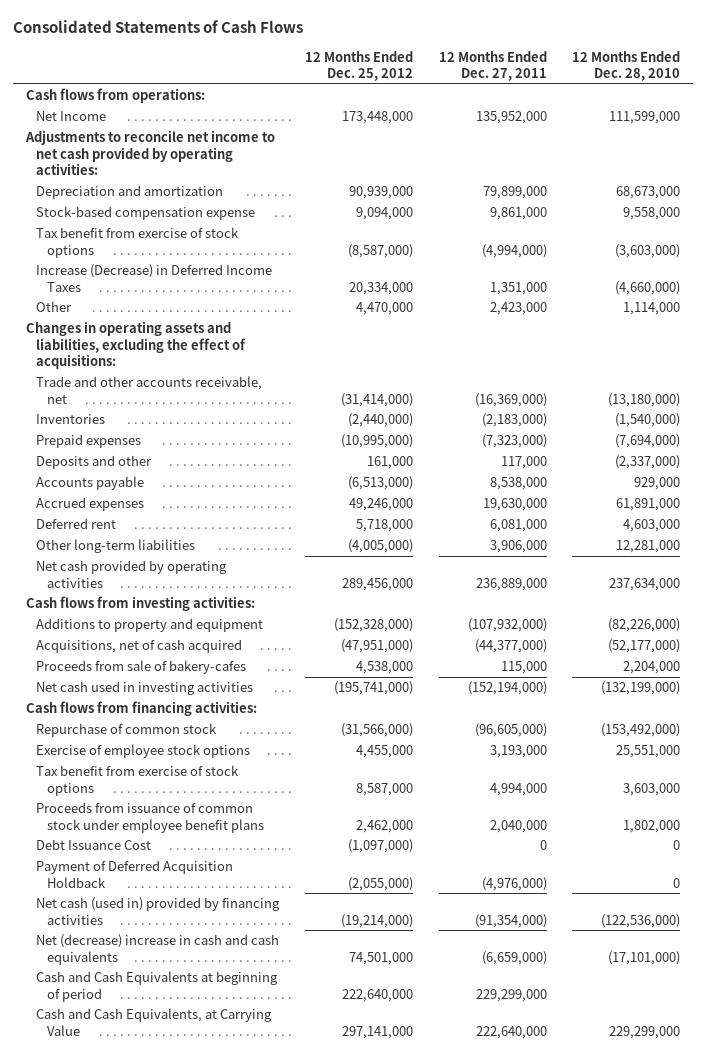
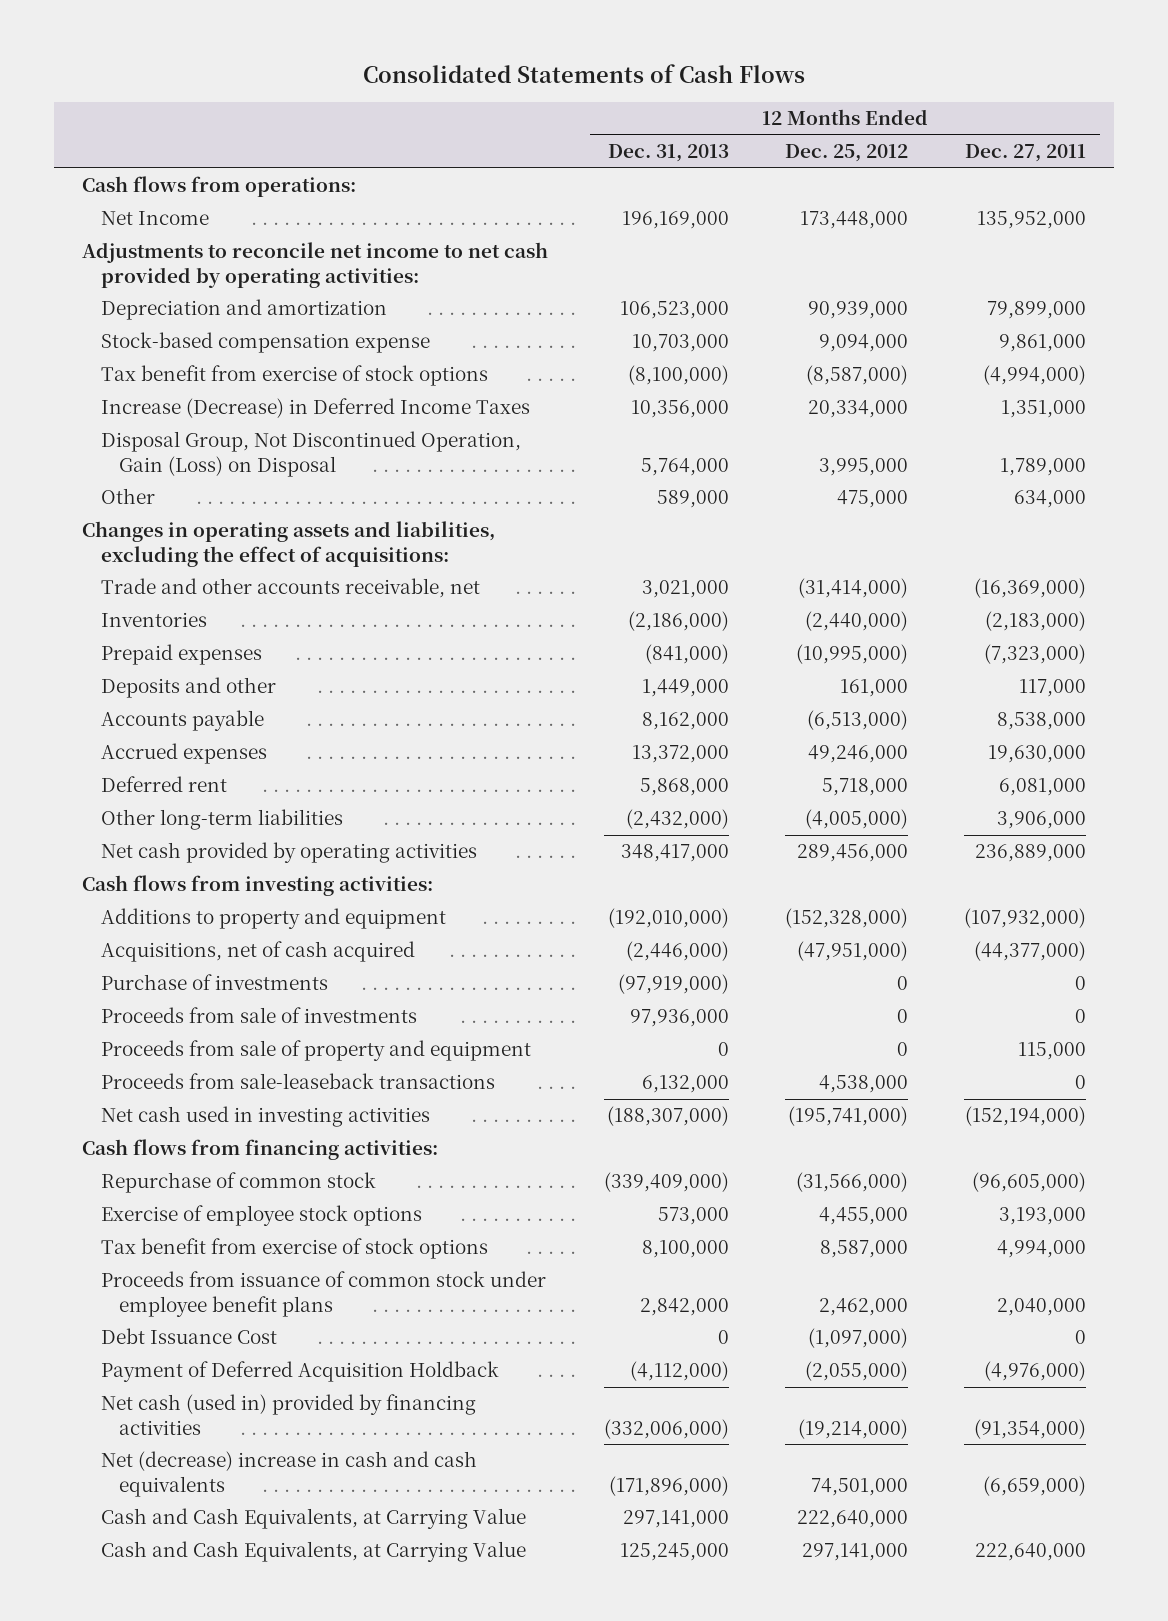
- | 12 Months Ended Dec. 25, 2012 | 12 Months Ended Dec. 27, 2011 | 12 Months Ended Dec. 28, 2010
+ | 12 Months Ended Dec. 31, 2013 | 12 Months Ended Dec. 25, 2012 | 12 Months Ended Dec. 27, 2011
- Other | 4,470,000 | 2,423,000 | 1,114,000
+ Disposal Group, Not Discontinued Operation, Gain (Loss) on Disposal | 5,764,000 | 3,995,000 | 1,789,000
+ Other | 589,000 | 475,000 | 634,000
- Proceeds from sale of bakery-cafes | 4,538,000 | 115,000 | 2,204,000
+ Purchase of investments | (97,919,000) | 0 | 0
+ Proceeds from sale of investments | 97,936,000 | 0 | 0
+ Proceeds from sale of property and equipment | 0 | 0 | 115,000
+ Proceeds from sale-leaseback transactions | 6,132,000 | 4,538,000 | 0
- Cash and Cash Equivalents at beginning of period | 222,640,000 | 229,299,000 |
+ Cash and Cash Equivalents, at Carrying Value | 297,141,000 | 222,640,000 |

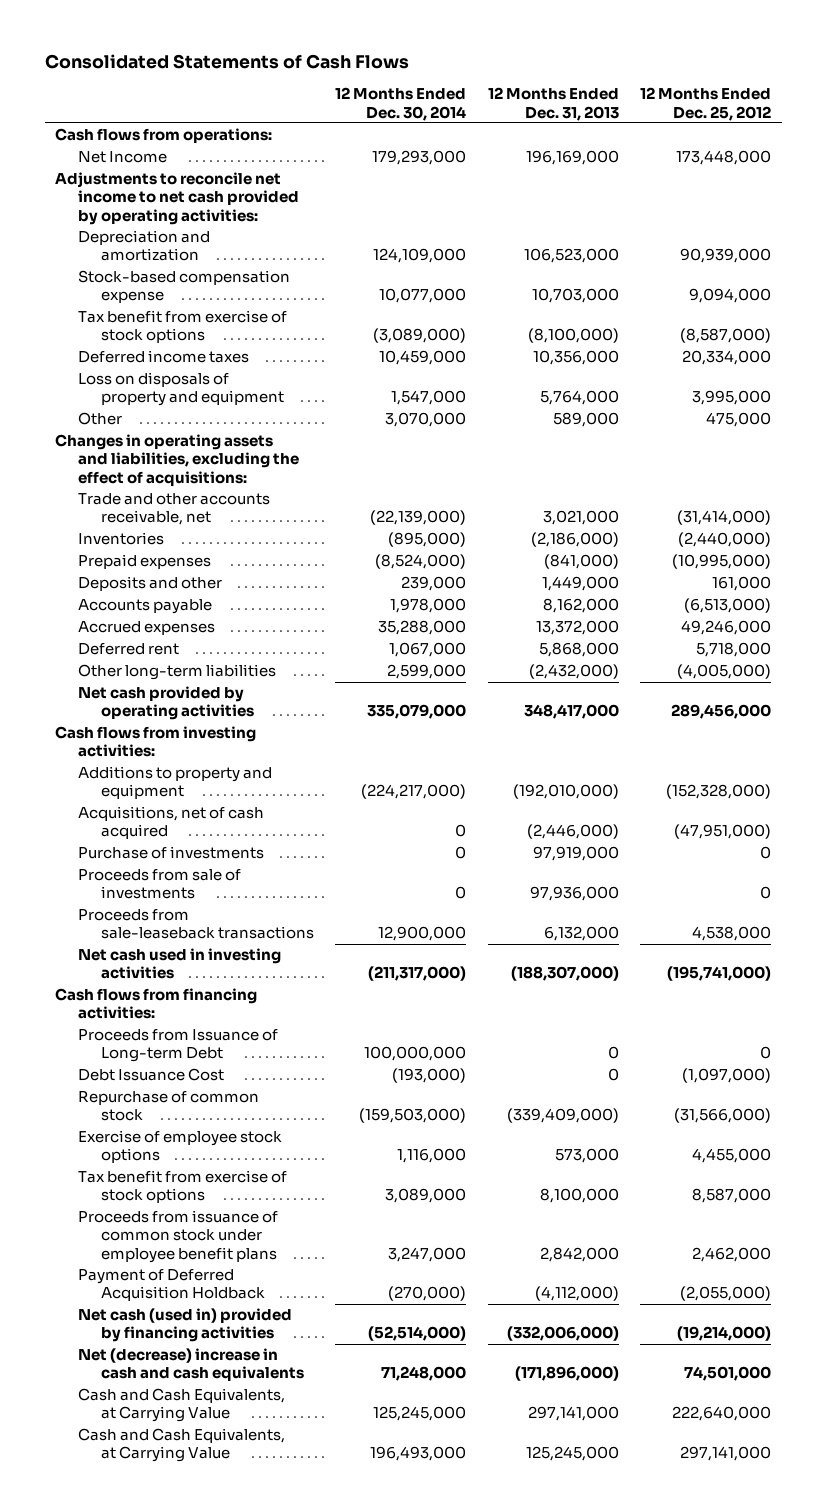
- | 12 Months Ended Dec. 31, 2013 | 12 Months Ended Dec. 25, 2012 | 12 Months Ended Dec. 27, 2011
+ | 12 Months Ended Dec. 30, 2014 | 12 Months Ended Dec. 31, 2013 | 12 Months Ended Dec. 25, 2012
- Increase (Decrease) in Deferred Income Taxes | 10,356,000 | 20,334,000 | 1,351,000
- Disposal Group, Not Discontinued Operation, Gain (Loss) on Disposal | 5,764,000 | 3,995,000 | 1,789,000
+ Deferred income taxes | 10,459,000 | 10,356,000 | 20,334,000
+ Loss on disposals of property and equipment | 1,547,000 | 5,764,000 | 3,995,000
- Purchase of investments | (97,919,000) | 0 | 0
+ Purchase of investments | 0 | 97,919,000 | 0
- Proceeds from sale of property and equipment | 0 | 0 | 115,000
+ Proceeds from Issuance of Long-term Debt | 100,000,000 | 0 | 0
moved up: Debt Issuance Cost | (193,000) | 0 | (1,097,000)

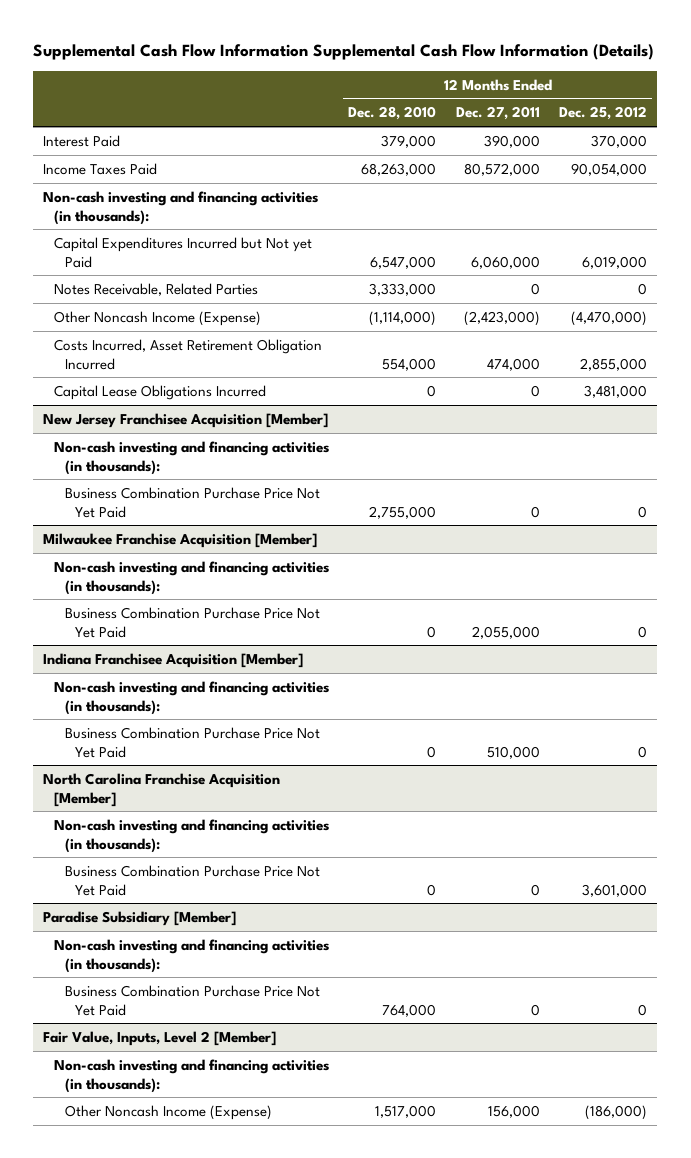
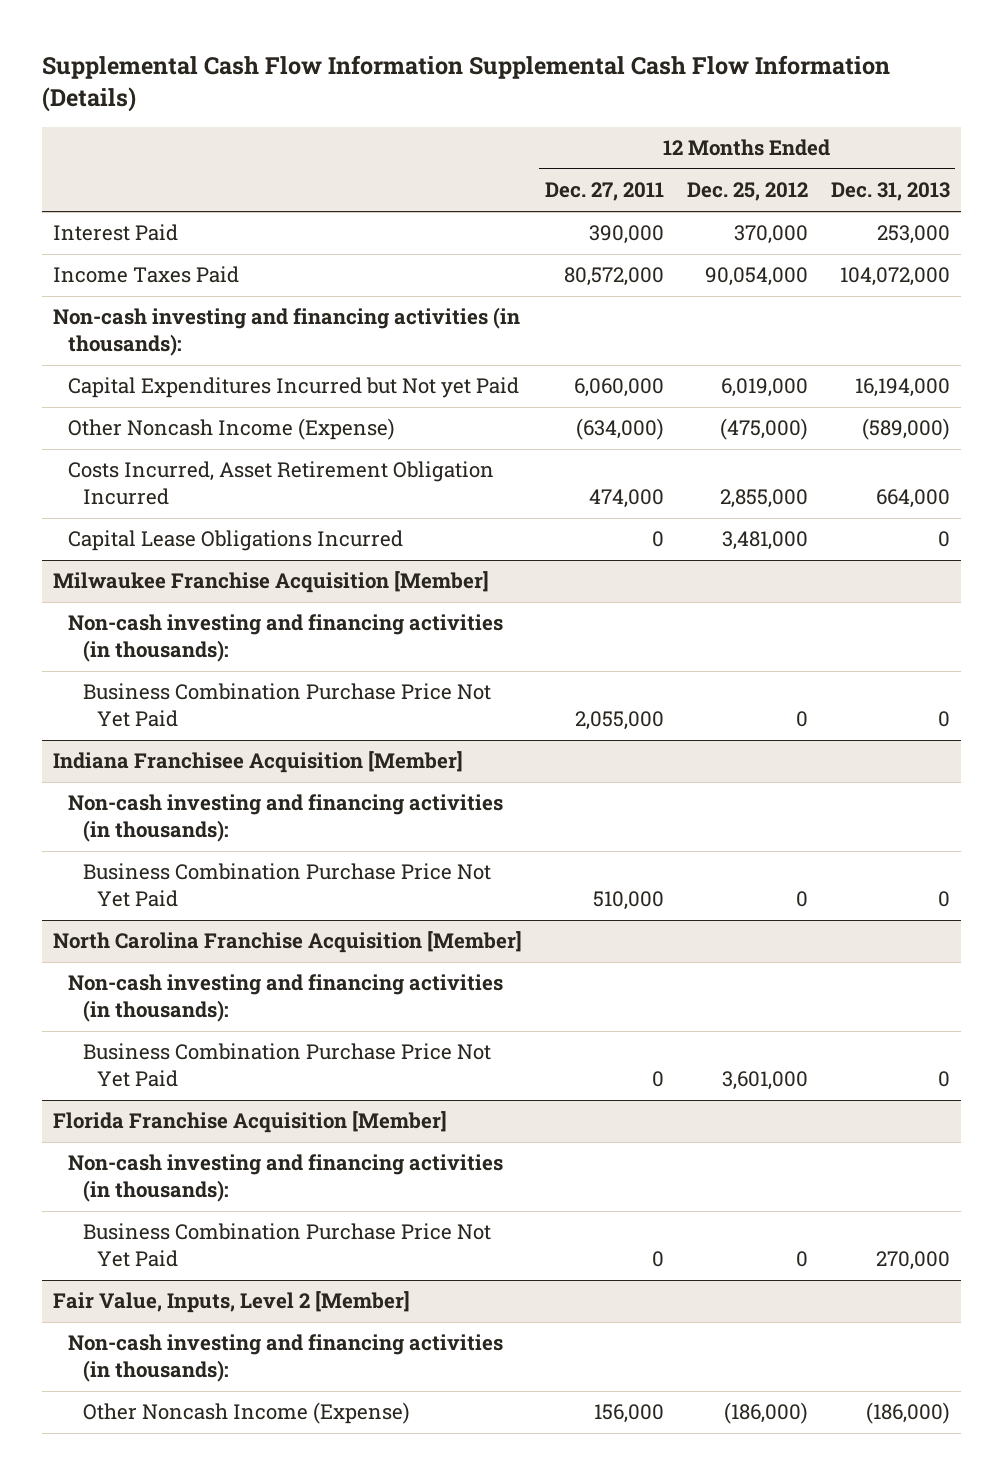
- | 12 Months Ended Dec. 28, 2010 | 12 Months Ended Dec. 27, 2011 | 12 Months Ended Dec. 25, 2012
+ | 12 Months Ended Dec. 27, 2011 | 12 Months Ended Dec. 25, 2012 | 12 Months Ended Dec. 31, 2013
- Notes Receivable, Related Parties | 3,333,000 | 0 | 0
- Other Noncash Income (Expense) | (1,114,000) | (2,423,000) | (4,470,000)
+ Other Noncash Income (Expense) | (634,000) | (475,000) | (589,000)
- New Jersey Franchisee Acquisition [Member]
- Non-cash investing and financing activities (in thousands):
- Business Combination Purchase Price Not Yet Paid | 2,755,000 | 0 | 0
- Paradise Subsidiary [Member]
+ Florida Franchise Acquisition [Member]

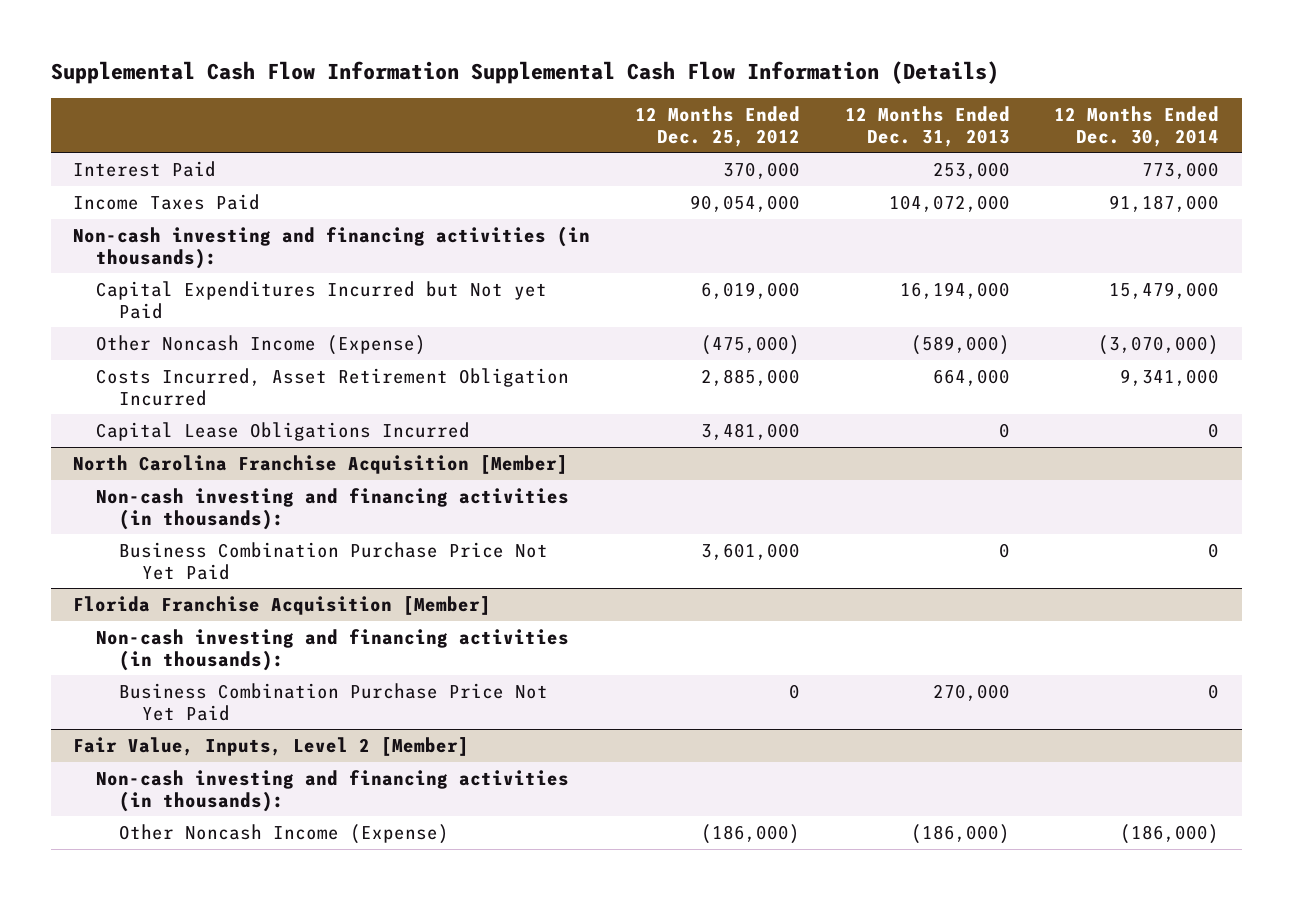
- | 12 Months Ended Dec. 27, 2011 | 12 Months Ended Dec. 25, 2012 | 12 Months Ended Dec. 31, 2013
+ | 12 Months Ended Dec. 25, 2012 | 12 Months Ended Dec. 31, 2013 | 12 Months Ended Dec. 30, 2014
- Costs Incurred, Asset Retirement Obligation Incurred | 474,000 | 2,855,000 | 664,000
+ Costs Incurred, Asset Retirement Obligation Incurred | 2,885,000 | 664,000 | 9,341,000
- Milwaukee Franchise Acquisition [Member]
- Non-cash investing and financing activities (in thousands):
- Business Combination Purchase Price Not Yet Paid | 2,055,000 | 0 | 0
- Indiana Franchisee Acquisition [Member]
- Non-cash investing and financing activities (in thousands):
- Business Combination Purchase Price Not Yet Paid | 510,000 | 0 | 0

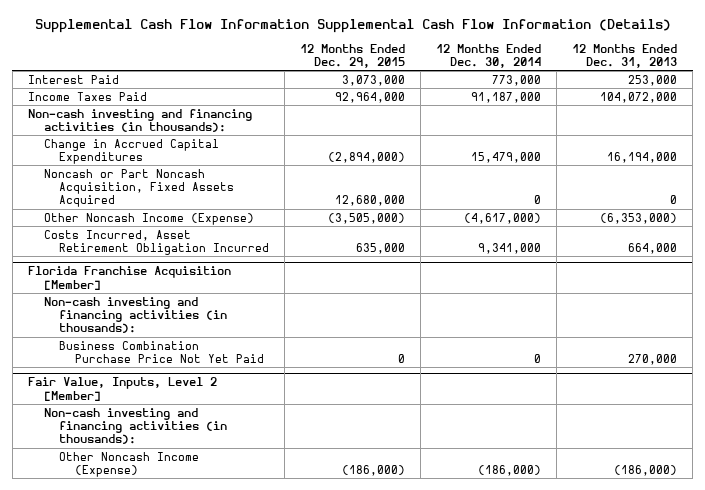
- | 12 Months Ended Dec. 25, 2012 | 12 Months Ended Dec. 31, 2013 | 12 Months Ended Dec. 30, 2014
+ | 12 Months Ended Dec. 29, 2015 | 12 Months Ended Dec. 30, 2014 | 12 Months Ended Dec. 31, 2013
- Capital Expenditures Incurred but Not yet Paid | 6,019,000 | 16,194,000 | 15,479,000
- Other Noncash Income (Expense) | (475,000) | (589,000) | (3,070,000)
+ Change in Accrued Capital Expenditures | (2,894,000) | 15,479,000 | 16,194,000
+ Noncash or Part Noncash Acquisition, Fixed Assets Acquired | 12,680,000 | 0 | 0
+ Other Noncash Income (Expense) | (3,505,000) | (4,617,000) | (6,353,000)
- Capital Lease Obligations Incurred | 3,481,000 | 0 | 0
- North Carolina Franchise Acquisition [Member]
- Non-cash investing and financing activities (in thousands):
- Business Combination Purchase Price Not Yet Paid | 3,601,000 | 0 | 0

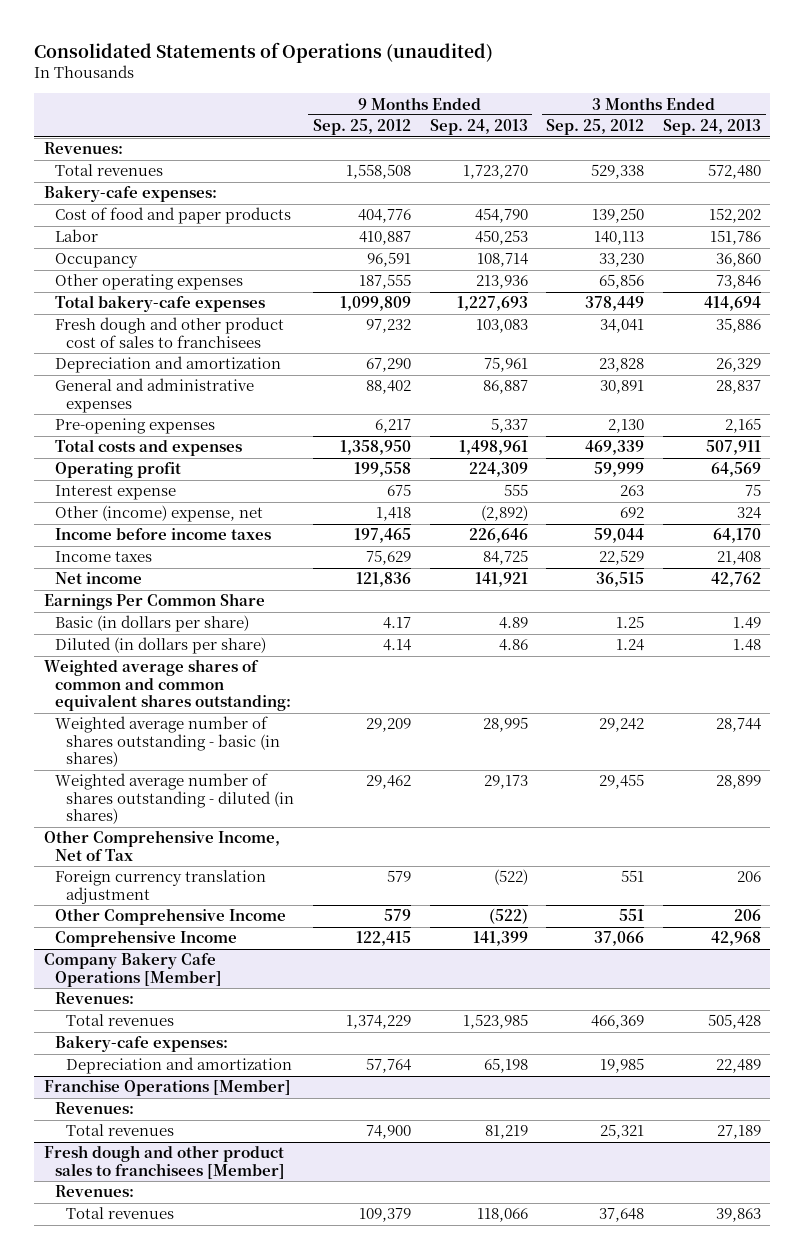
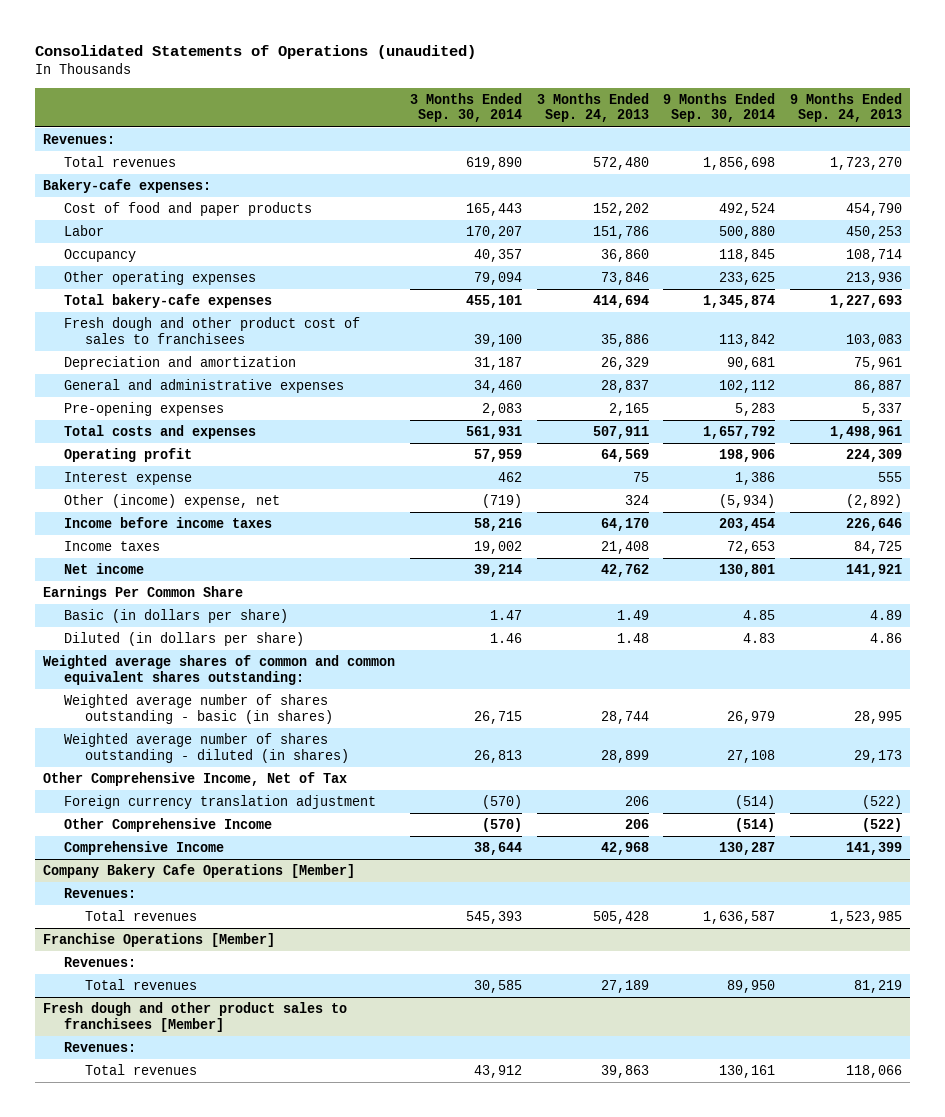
- | 9 Months Ended Sep. 25, 2012 | 9 Months Ended Sep. 24, 2013 | 3 Months Ended Sep. 25, 2012 | 3 Months Ended Sep. 24, 2013
+ | 3 Months Ended Sep. 30, 2014 | 3 Months Ended Sep. 24, 2013 | 9 Months Ended Sep. 30, 2014 | 9 Months Ended Sep. 24, 2013
@ Company Bakery Cafe Operations [Member]
- Bakery-cafe expenses:
- Depreciation and amortization | 57,764 | 65,198 | 19,985 | 22,489

